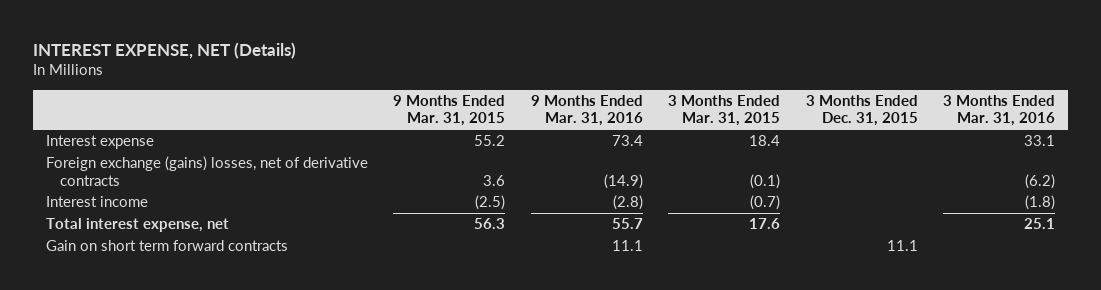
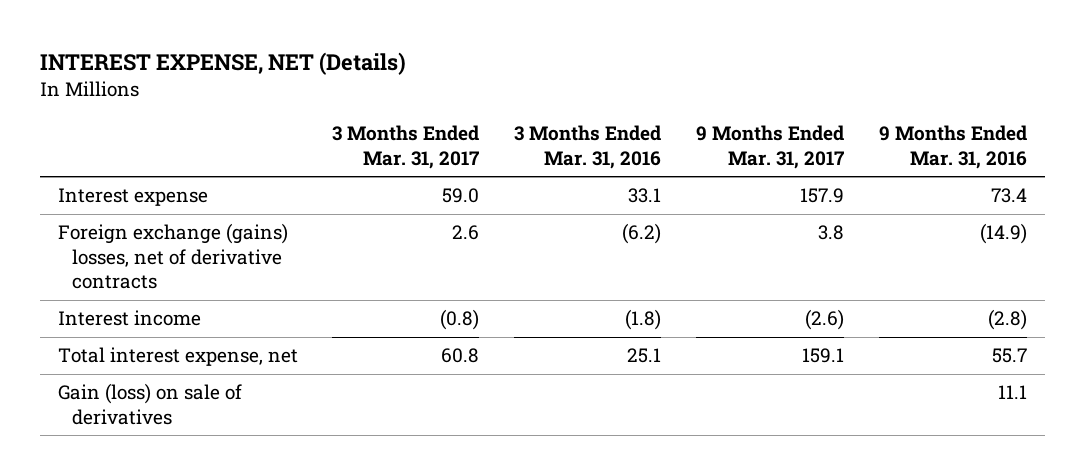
- | 9 Months Ended Mar. 31, 2015 | 9 Months Ended Mar. 31, 2016 | 3 Months Ended Mar. 31, 2015 | 3 Months Ended Dec. 31, 2015 | 3 Months Ended Mar. 31, 2016
+ | 3 Months Ended Mar. 31, 2017 | 3 Months Ended Mar. 31, 2016 | 9 Months Ended Mar. 31, 2017 | 9 Months Ended Mar. 31, 2016
- Gain on short term forward contracts | | 11.1 | | 11.1 |
+ Gain (loss) on sale of derivatives | | | | 11.1

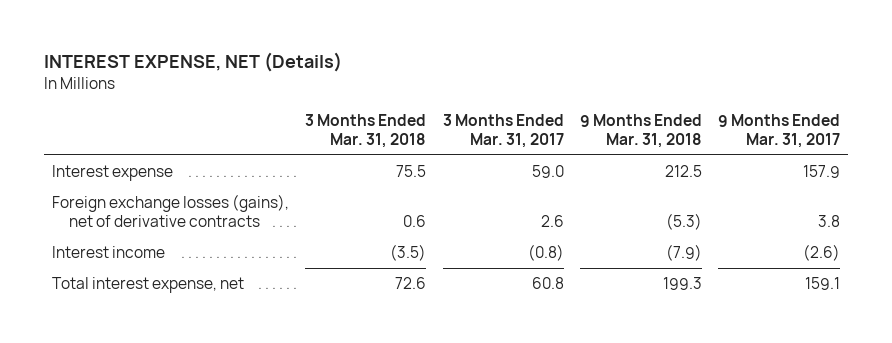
- | 3 Months Ended Mar. 31, 2017 | 3 Months Ended Mar. 31, 2016 | 9 Months Ended Mar. 31, 2017 | 9 Months Ended Mar. 31, 2016
+ | 3 Months Ended Mar. 31, 2018 | 3 Months Ended Mar. 31, 2017 | 9 Months Ended Mar. 31, 2018 | 9 Months Ended Mar. 31, 2017
- Foreign exchange (gains) losses, net of derivative contracts | 2.6 | (6.2) | 3.8 | (14.9)
+ Foreign exchange losses (gains), net of derivative contracts | 0.6 | 2.6 | (5.3) | 3.8
- Gain (loss) on sale of derivatives | | | | 11.1

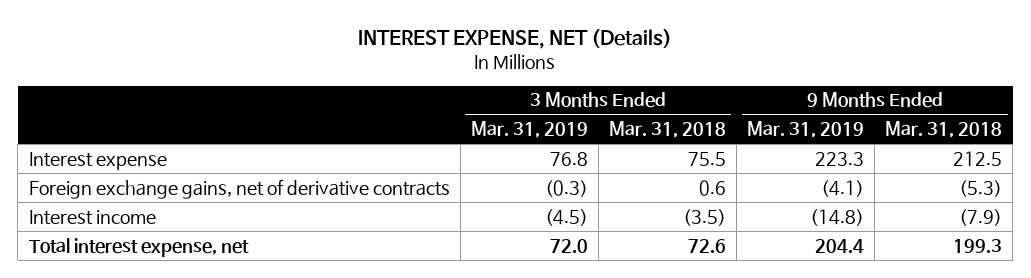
- | 3 Months Ended Mar. 31, 2018 | 3 Months Ended Mar. 31, 2017 | 9 Months Ended Mar. 31, 2018 | 9 Months Ended Mar. 31, 2017
+ | 3 Months Ended Mar. 31, 2019 | 3 Months Ended Mar. 31, 2018 | 9 Months Ended Mar. 31, 2019 | 9 Months Ended Mar. 31, 2018
- Foreign exchange losses (gains), net of derivative contracts | 0.6 | 2.6 | (5.3) | 3.8
+ Foreign exchange gains, net of derivative contracts | (0.3) | 0.6 | (4.1) | (5.3)

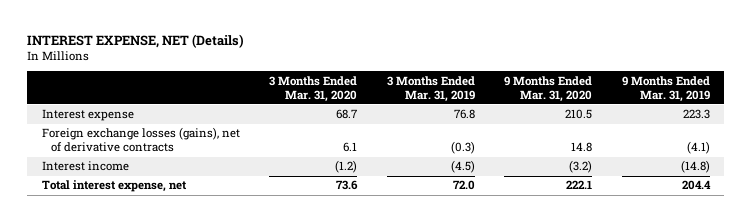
- | 3 Months Ended Mar. 31, 2019 | 3 Months Ended Mar. 31, 2018 | 9 Months Ended Mar. 31, 2019 | 9 Months Ended Mar. 31, 2018
+ | 3 Months Ended Mar. 31, 2020 | 3 Months Ended Mar. 31, 2019 | 9 Months Ended Mar. 31, 2020 | 9 Months Ended Mar. 31, 2019
- Foreign exchange gains, net of derivative contracts | (0.3) | 0.6 | (4.1) | (5.3)
+ Foreign exchange losses (gains), net of derivative contracts | 6.1 | (0.3) | 14.8 | (4.1)

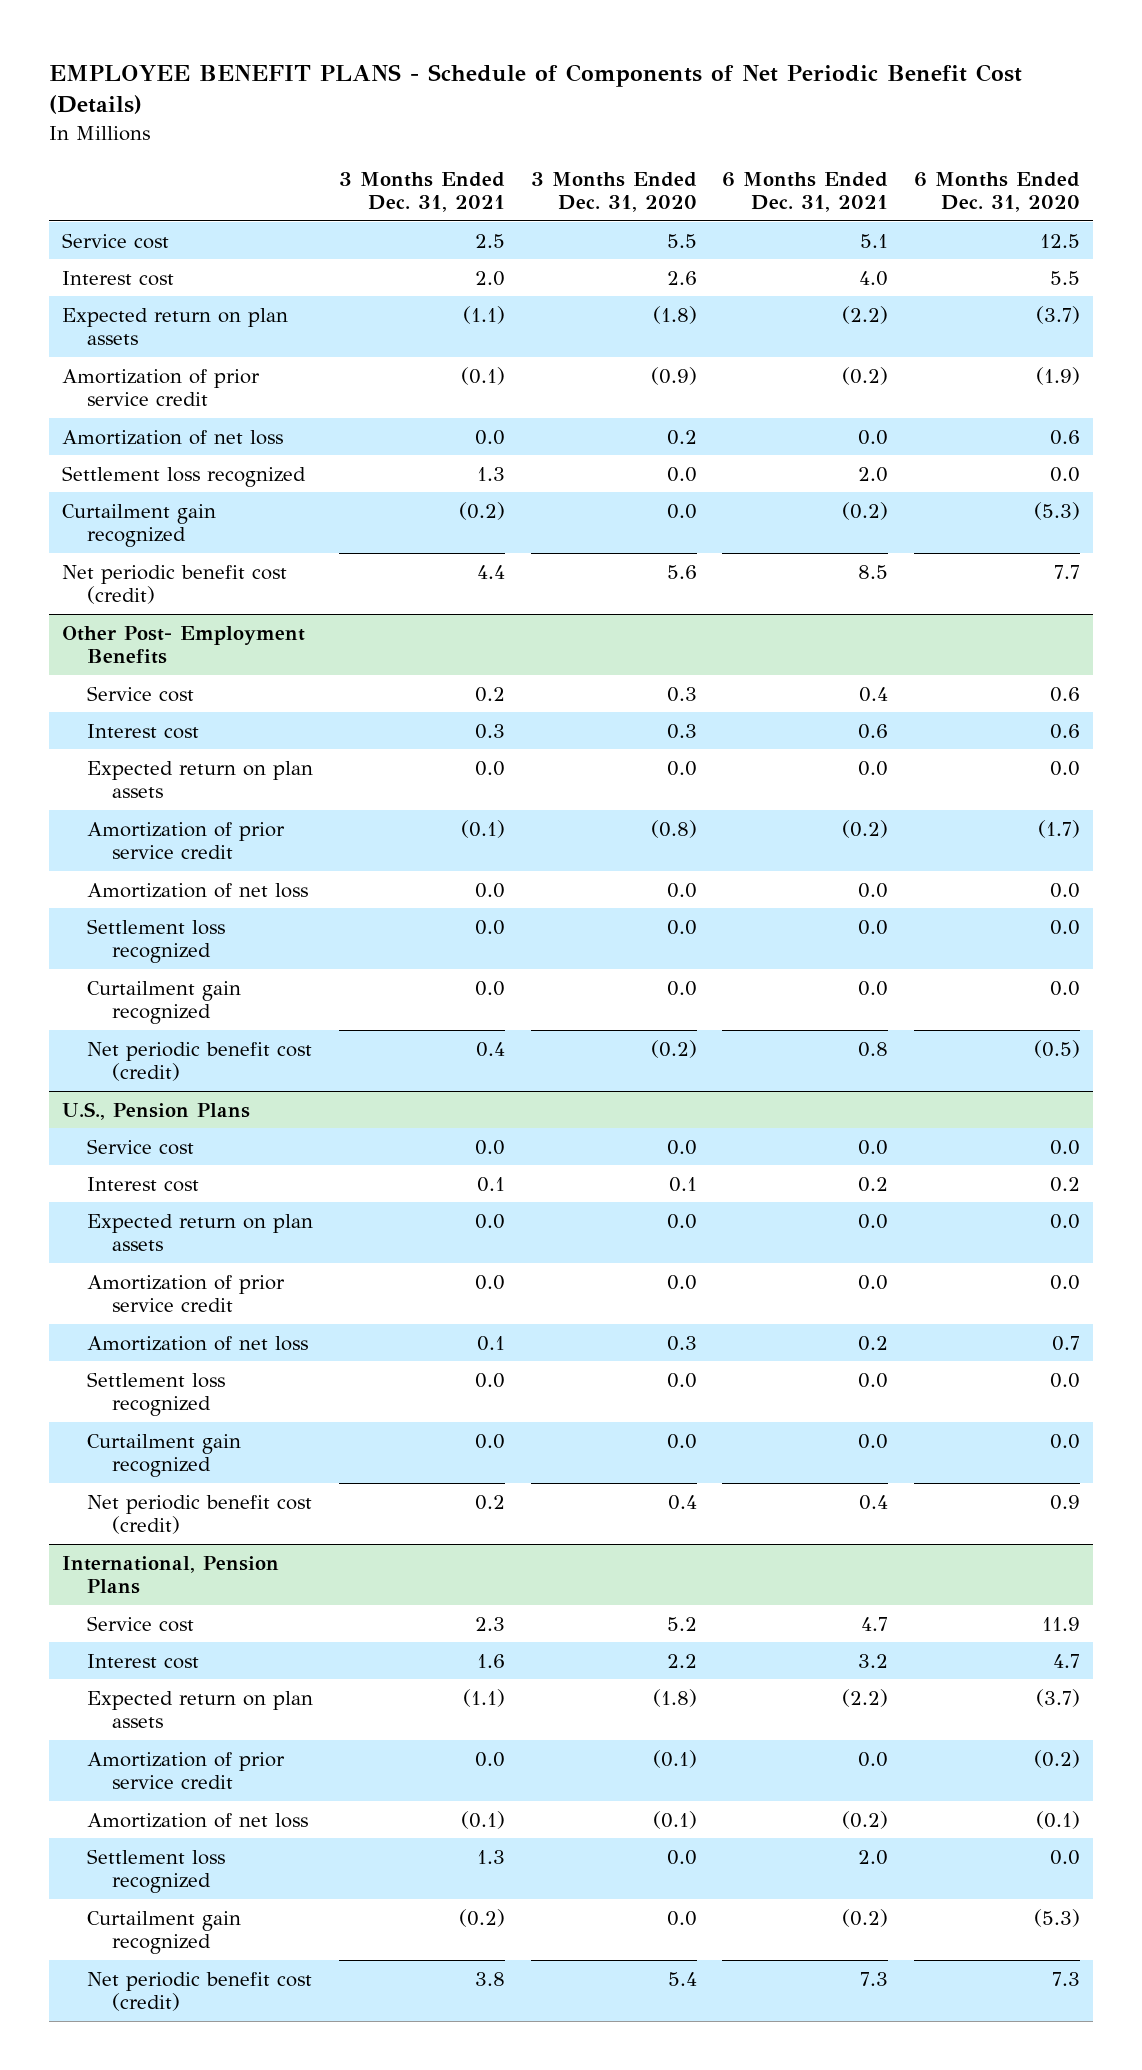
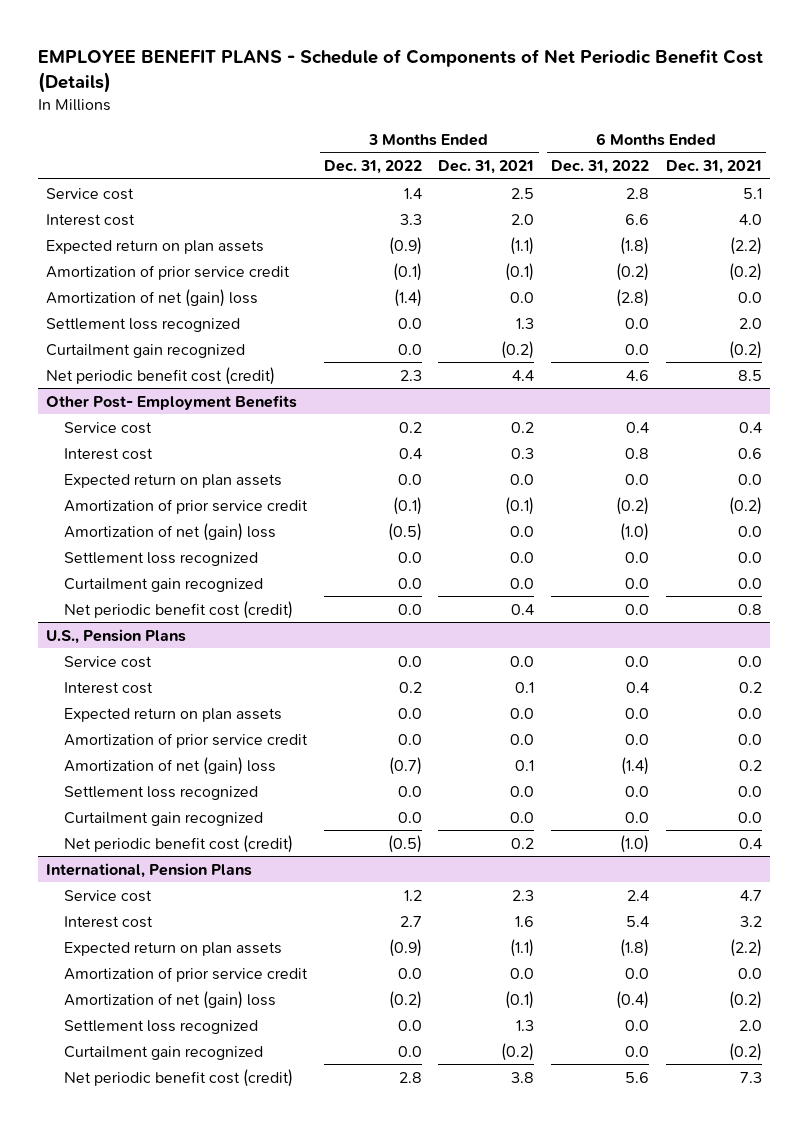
- | 3 Months Ended Dec. 31, 2021 | 3 Months Ended Dec. 31, 2020 | 6 Months Ended Dec. 31, 2021 | 6 Months Ended Dec. 31, 2020
+ | 3 Months Ended Dec. 31, 2022 | 3 Months Ended Dec. 31, 2021 | 6 Months Ended Dec. 31, 2022 | 6 Months Ended Dec. 31, 2021
- Amortization of net loss | 0.0 | 0.2 | 0.0 | 0.6
+ Amortization of net (gain) loss | (1.4) | 0.0 | (2.8) | 0.0
@ Other Post- Employment Benefits
- Amortization of net loss | 0.0 | 0.0 | 0.0 | 0.0
+ Amortization of net (gain) loss | (0.5) | 0.0 | (1.0) | 0.0
@ U.S., Pension Plans
- Amortization of net loss | 0.1 | 0.3 | 0.2 | 0.7
+ Amortization of net (gain) loss | (0.7) | 0.1 | (1.4) | 0.2
@ International, Pension Plans
- Amortization of net loss | (0.1) | (0.1) | (0.2) | (0.1)
+ Amortization of net (gain) loss | (0.2) | (0.1) | (0.4) | (0.2)

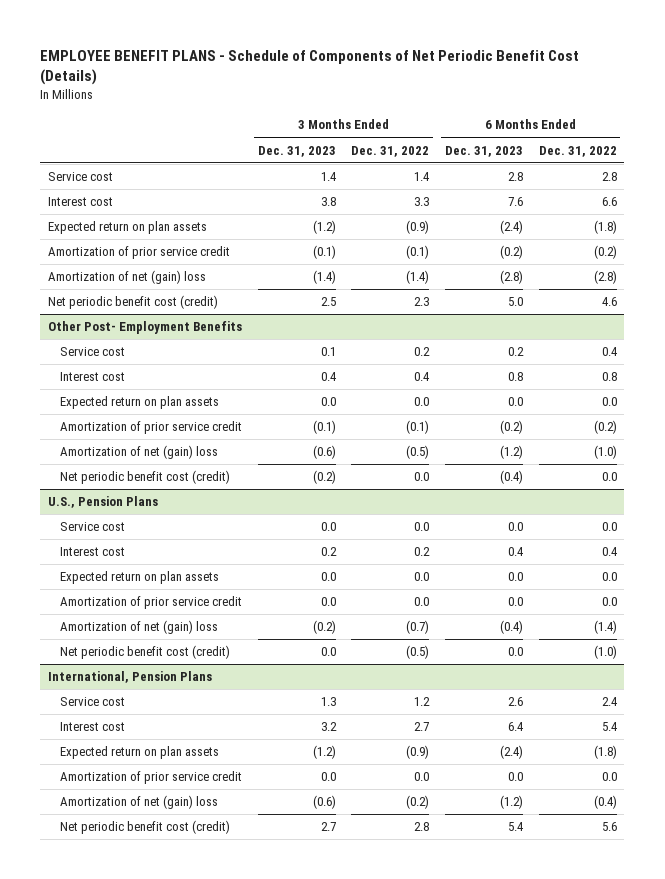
- | 3 Months Ended Dec. 31, 2022 | 3 Months Ended Dec. 31, 2021 | 6 Months Ended Dec. 31, 2022 | 6 Months Ended Dec. 31, 2021
+ | 3 Months Ended Dec. 31, 2023 | 3 Months Ended Dec. 31, 2022 | 6 Months Ended Dec. 31, 2023 | 6 Months Ended Dec. 31, 2022
- Settlement loss recognized | 0.0 | 1.3 | 0.0 | 2.0
- Curtailment gain recognized | 0.0 | (0.2) | 0.0 | (0.2)
@ Other Post- Employment Benefits
- Settlement loss recognized | 0.0 | 0.0 | 0.0 | 0.0
- Curtailment gain recognized | 0.0 | 0.0 | 0.0 | 0.0
@ U.S., Pension Plans
- Settlement loss recognized | 0.0 | 0.0 | 0.0 | 0.0
- Curtailment gain recognized | 0.0 | 0.0 | 0.0 | 0.0
@ International, Pension Plans
- Settlement loss recognized | 0.0 | 1.3 | 0.0 | 2.0
- Curtailment gain recognized | 0.0 | (0.2) | 0.0 | (0.2)

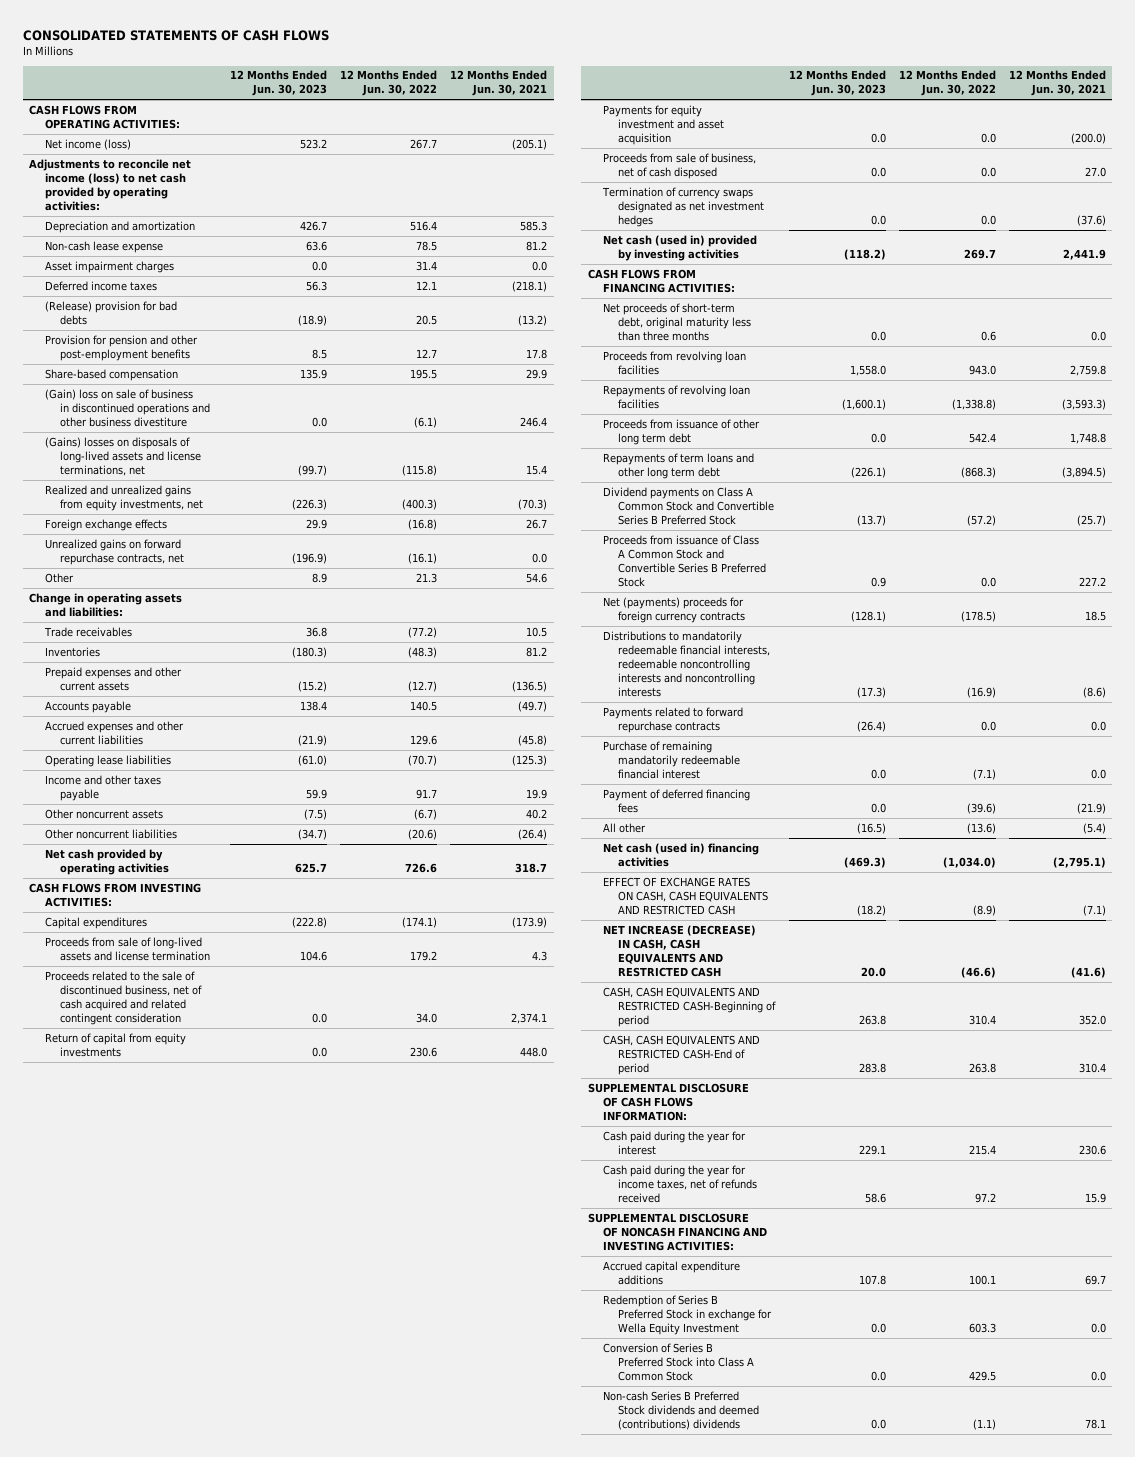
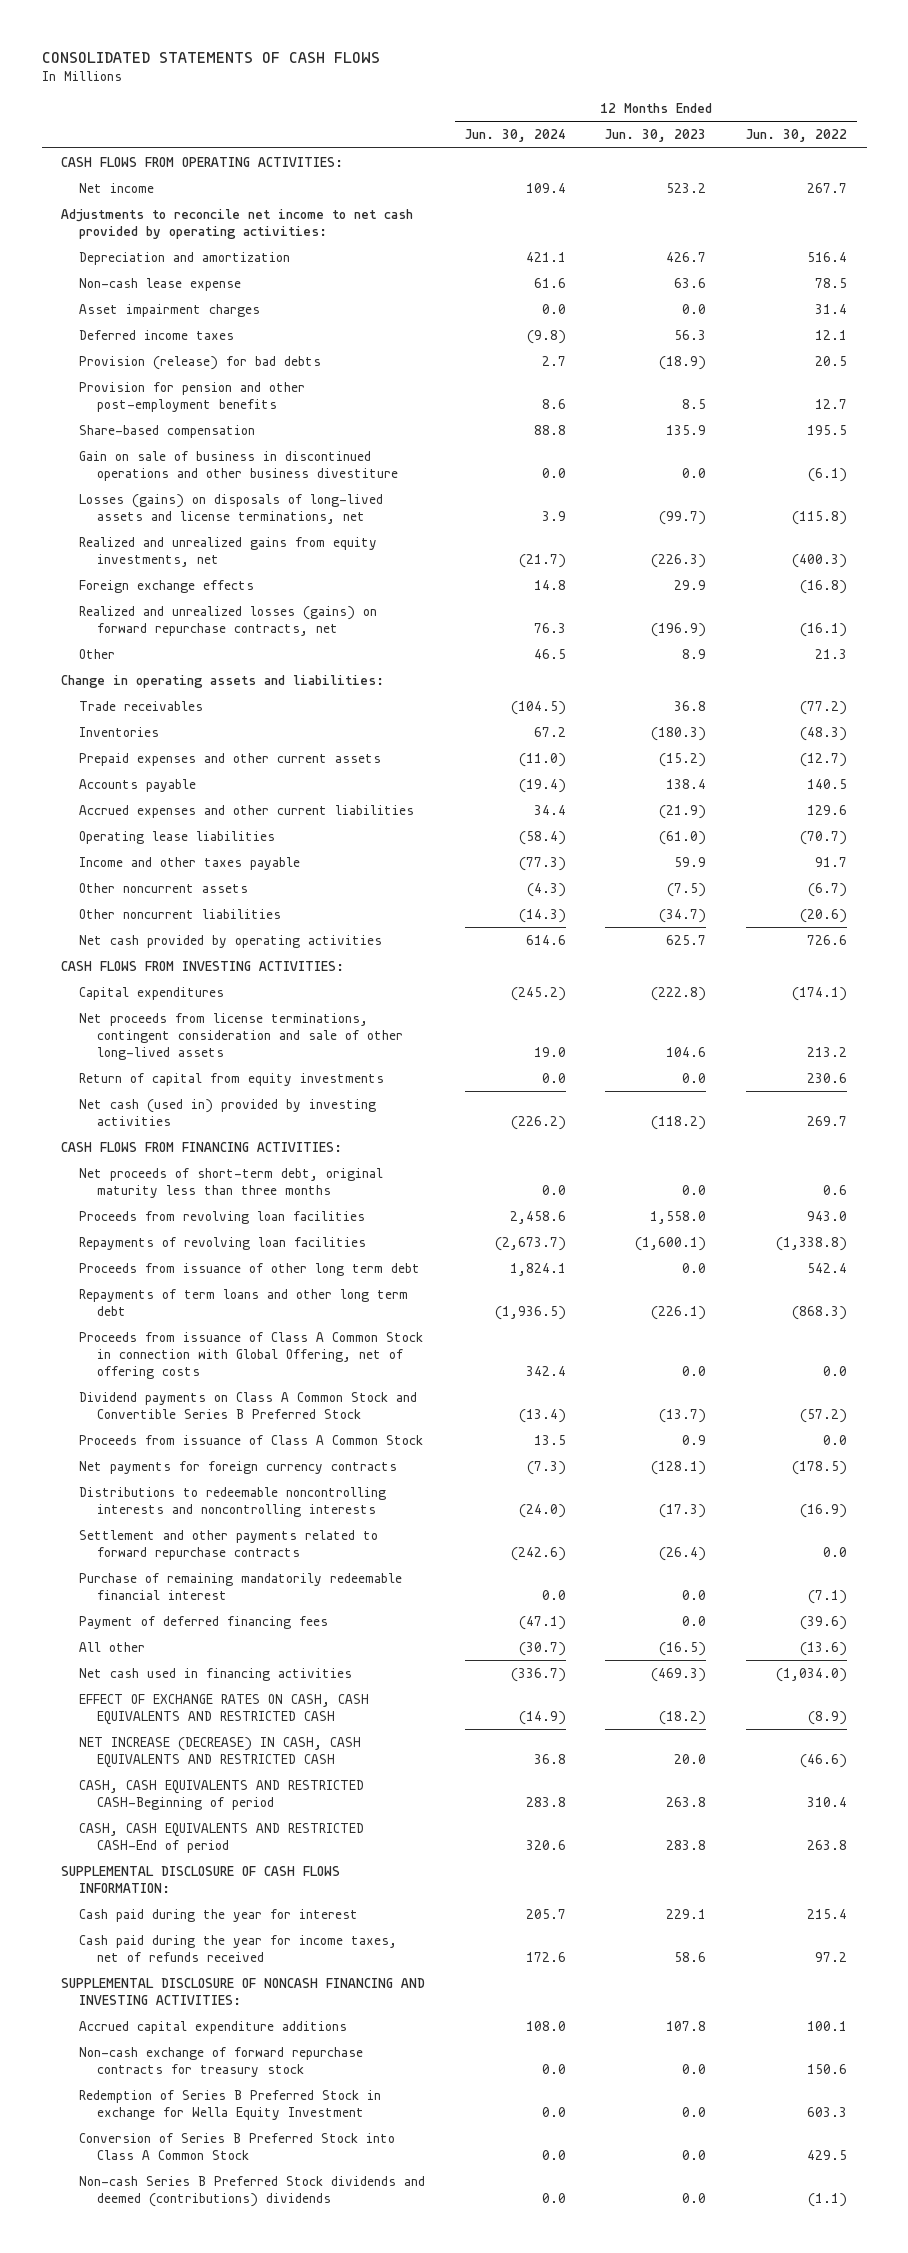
- | 12 Months Ended Jun. 30, 2023 | 12 Months Ended Jun. 30, 2022 | 12 Months Ended Jun. 30, 2021
+ | 12 Months Ended Jun. 30, 2024 | 12 Months Ended Jun. 30, 2023 | 12 Months Ended Jun. 30, 2022
- Net income (loss) | 523.2 | 267.7 | (205.1)
- Adjustments to reconcile net income (loss) to net cash provided by operating activities:
+ Net income | 109.4 | 523.2 | 267.7
+ Adjustments to reconcile net income to net cash provided by operating activities:
- (Release) provision for bad debts | (18.9) | 20.5 | (13.2)
+ Provision (release) for bad debts | 2.7 | (18.9) | 20.5
- (Gain) loss on sale of business in discontinued operations and other business divestiture | 0.0 | (6.1) | 246.4
- (Gains) losses on disposals of long-lived assets and license terminations, net | (99.7) | (115.8) | 15.4
+ Gain on sale of business in discontinued operations and other business divestiture | 0.0 | 0.0 | (6.1)
+ Losses (gains) on disposals of long-lived assets and license terminations, net | 3.9 | (99.7) | (115.8)
- Unrealized gains on forward repurchase contracts, net | (196.9) | (16.1) | 0.0
+ Realized and unrealized losses (gains) on forward repurchase contracts, net | 76.3 | (196.9) | (16.1)
- Proceeds from sale of long-lived assets and license termination | 104.6 | 179.2 | 4.3
- Proceeds related to the sale of discontinued business, net of cash acquired and related contingent consideration | 0.0 | 34.0 | 2,374.1
+ Net proceeds from license terminations, contingent consideration and sale of other long-lived assets | 19.0 | 104.6 | 213.2
- Payments for equity investment and asset acquisition | 0.0 | 0.0 | (200.0)
- Proceeds from sale of business, net of cash disposed | 0.0 | 0.0 | 27.0
- Termination of currency swaps designated as net investment hedges | 0.0 | 0.0 | (37.6)
+ Proceeds from issuance of Class A Common Stock in connection with Global Offering, net of offering costs | 342.4 | 0.0 | 0.0
- Proceeds from issuance of Class A Common Stock and Convertible Series B Preferred Stock | 0.9 | 0.0 | 227.2
- Net (payments) proceeds for foreign currency contracts | (128.1) | (178.5) | 18.5
- Distributions to mandatorily redeemable financial interests, redeemable noncontrolling interests and noncontrolling interests | (17.3) | (16.9) | (8.6)
- Payments related to forward repurchase contracts | (26.4) | 0.0 | 0.0
+ Proceeds from issuance of Class A Common Stock | 13.5 | 0.9 | 0.0
+ Net payments for foreign currency contracts | (7.3) | (128.1) | (178.5)
+ Distributions to redeemable noncontrolling interests and noncontrolling interests | (24.0) | (17.3) | (16.9)
+ Settlement and other payments related to forward repurchase contracts | (242.6) | (26.4) | 0.0
- Net cash (used in) financing activities | (469.3) | (1,034.0) | (2,795.1)
+ Net cash used in financing activities | (336.7) | (469.3) | (1,034.0)
+ Non-cash exchange of forward repurchase contracts for treasury stock | 0.0 | 0.0 | 150.6

